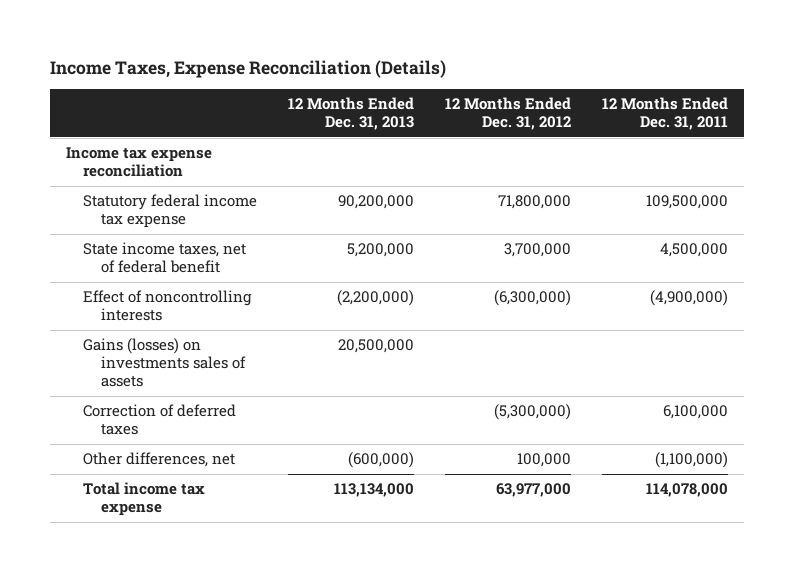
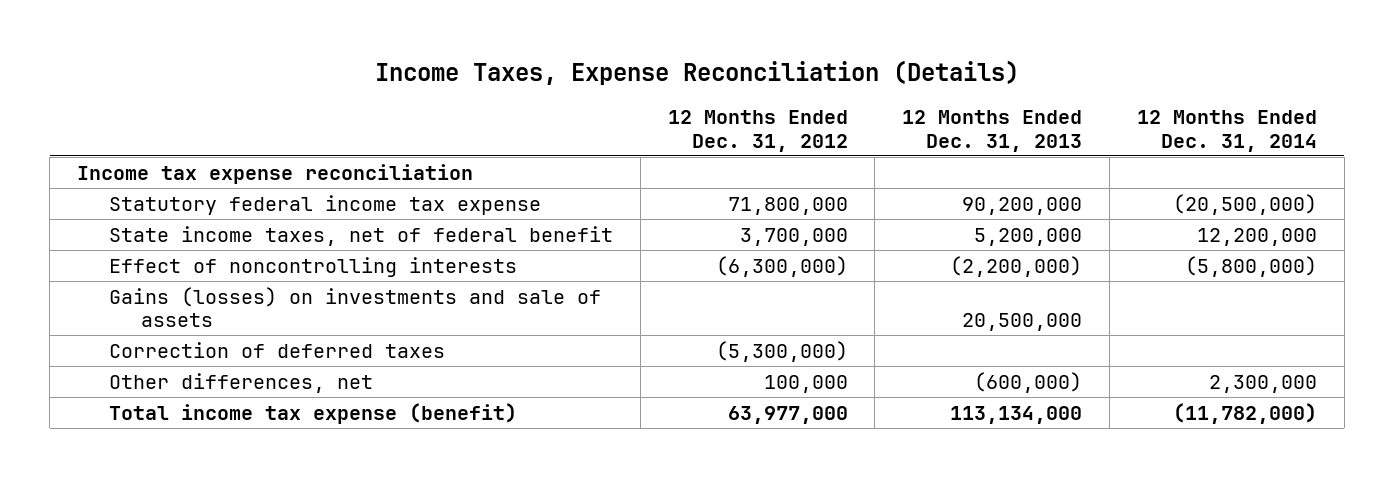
- | 12 Months Ended Dec. 31, 2013 | 12 Months Ended Dec. 31, 2012 | 12 Months Ended Dec. 31, 2011
+ | 12 Months Ended Dec. 31, 2012 | 12 Months Ended Dec. 31, 2013 | 12 Months Ended Dec. 31, 2014
- Gains (losses) on investments sales of assets | 20,500,000 | |
+ Gains (losses) on investments and sale of assets | | 20,500,000 |
- Total income tax expense | 113,134,000 | 63,977,000 | 114,078,000
+ Total income tax expense (benefit) | 63,977,000 | 113,134,000 | (11,782,000)

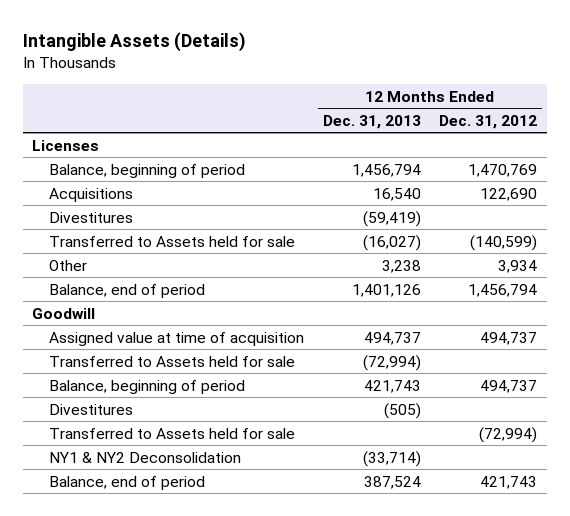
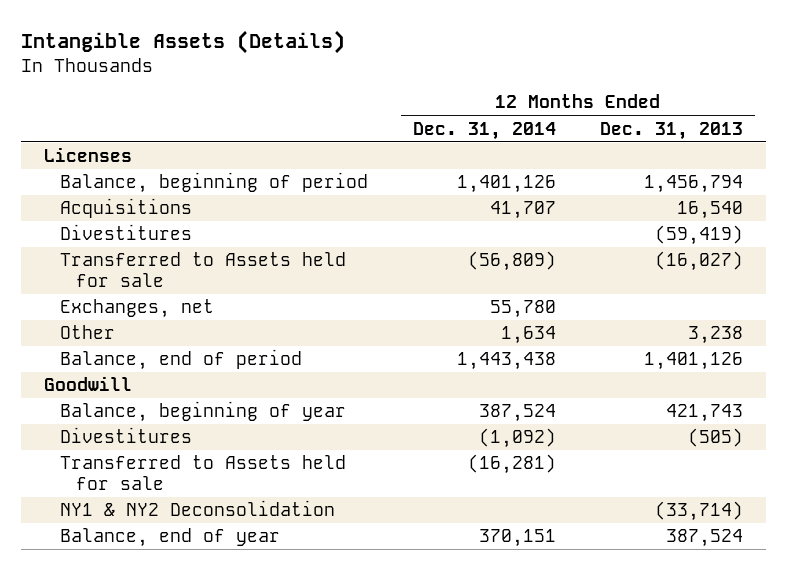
- | 12 Months Ended Dec. 31, 2013 | 12 Months Ended Dec. 31, 2012
+ | 12 Months Ended Dec. 31, 2014 | 12 Months Ended Dec. 31, 2013
+ Exchanges, net | 55,780 |
- Assigned value at time of acquisition | 494,737 | 494,737
- Transferred to Assets held for sale | (72,994) |
- Balance, beginning of period | 421,743 | 494,737
+ Balance, beginning of year | 387,524 | 421,743
- Balance, end of period | 387,524 | 421,743
+ Balance, end of year | 370,151 | 387,524

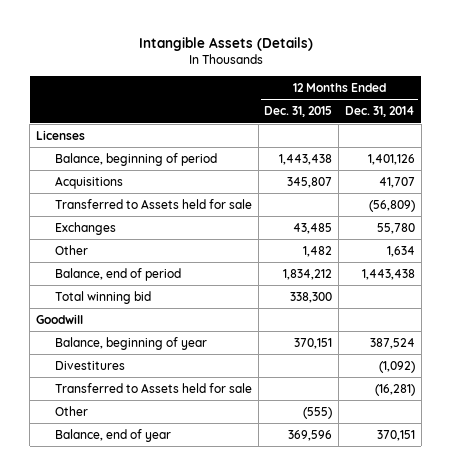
- | 12 Months Ended Dec. 31, 2014 | 12 Months Ended Dec. 31, 2013
+ | 12 Months Ended Dec. 31, 2015 | 12 Months Ended Dec. 31, 2014
- Divestitures | | (59,419)
- Exchanges, net | 55,780 |
+ Exchanges | 43,485 | 55,780
+ Total winning bid | 338,300 |
- NY1 & NY2 Deconsolidation | | (33,714)
+ Other | (555) |

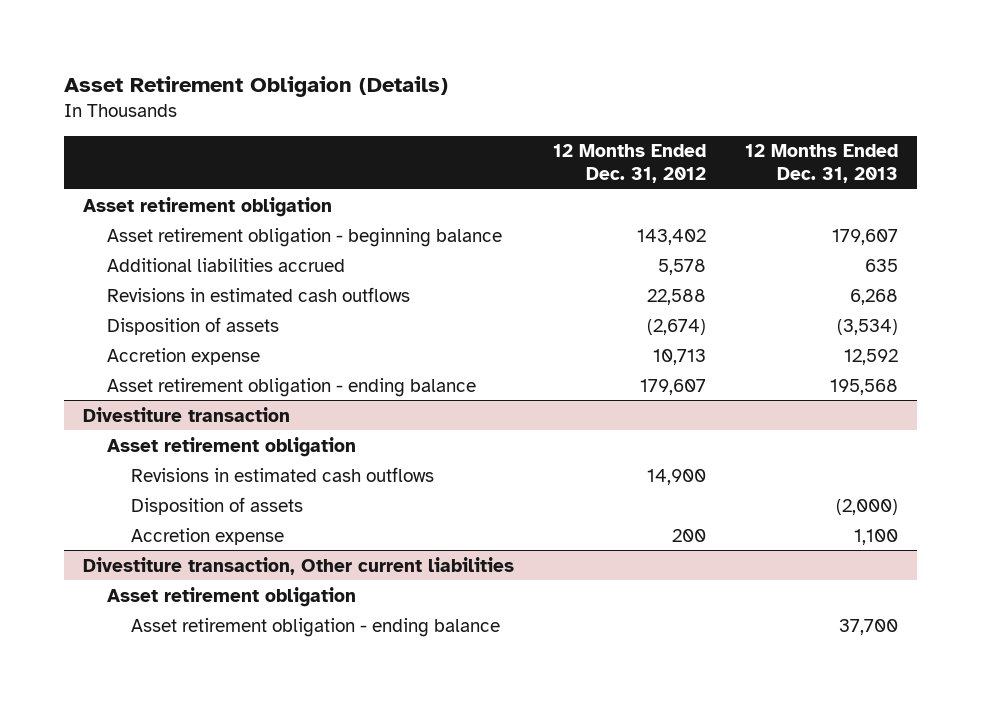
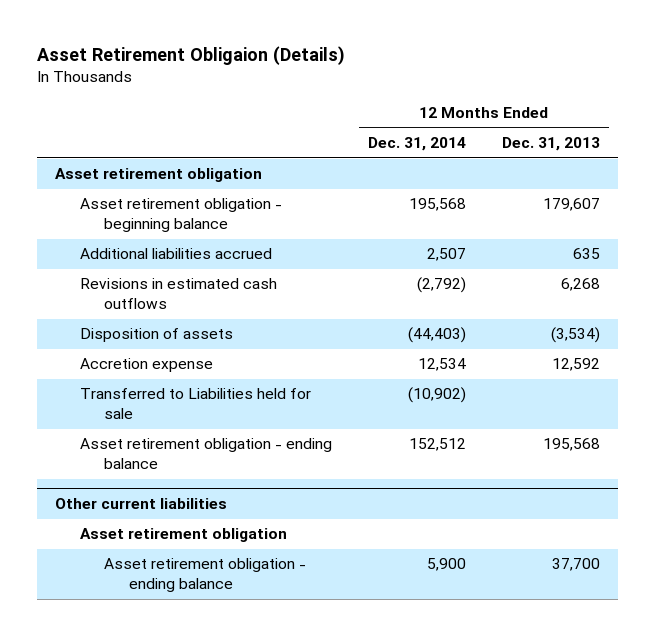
- | 12 Months Ended Dec. 31, 2012 | 12 Months Ended Dec. 31, 2013
+ | 12 Months Ended Dec. 31, 2014 | 12 Months Ended Dec. 31, 2013
+ Transferred to Liabilities held for sale | (10,902) |
- Divestiture transaction
- Asset retirement obligation
- Revisions in estimated cash outflows | 14,900 |
- Disposition of assets | | (2,000)
- Accretion expense | 200 | 1,100
- Divestiture transaction, Other current liabilities
+ Other current liabilities

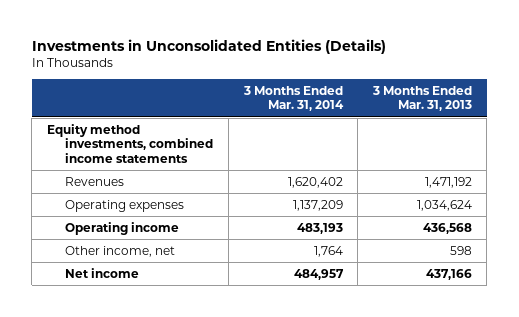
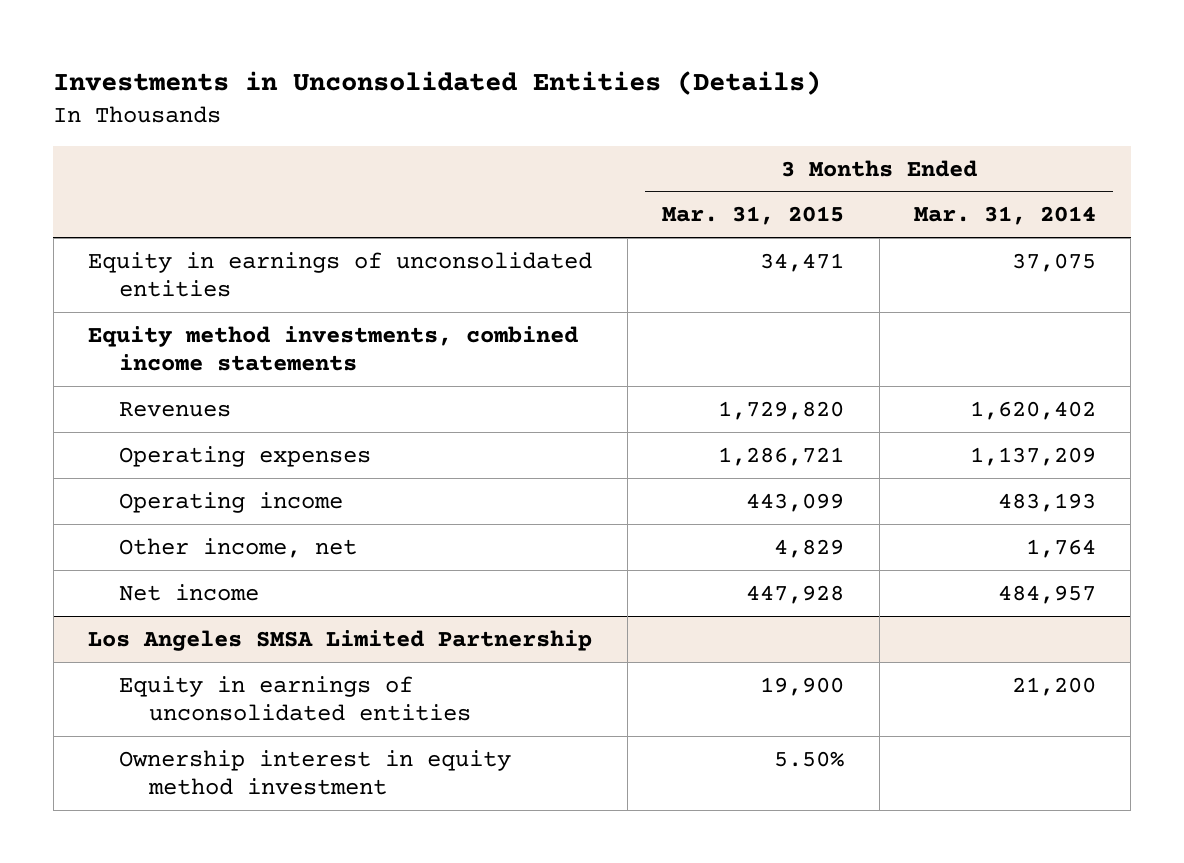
- | 3 Months Ended Mar. 31, 2014 | 3 Months Ended Mar. 31, 2013
+ | 3 Months Ended Mar. 31, 2015 | 3 Months Ended Mar. 31, 2014
+ Equity in earnings of unconsolidated entities | 34,471 | 37,075
+ Los Angeles SMSA Limited Partnership
+ Equity in earnings of unconsolidated entities | 19,900 | 21,200
+ Ownership interest in equity method investment | 5.50% |

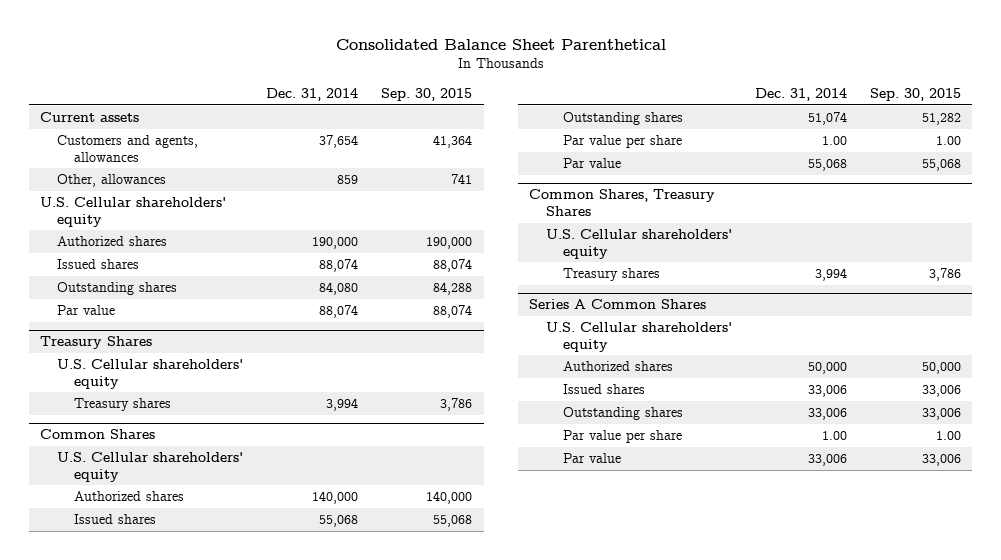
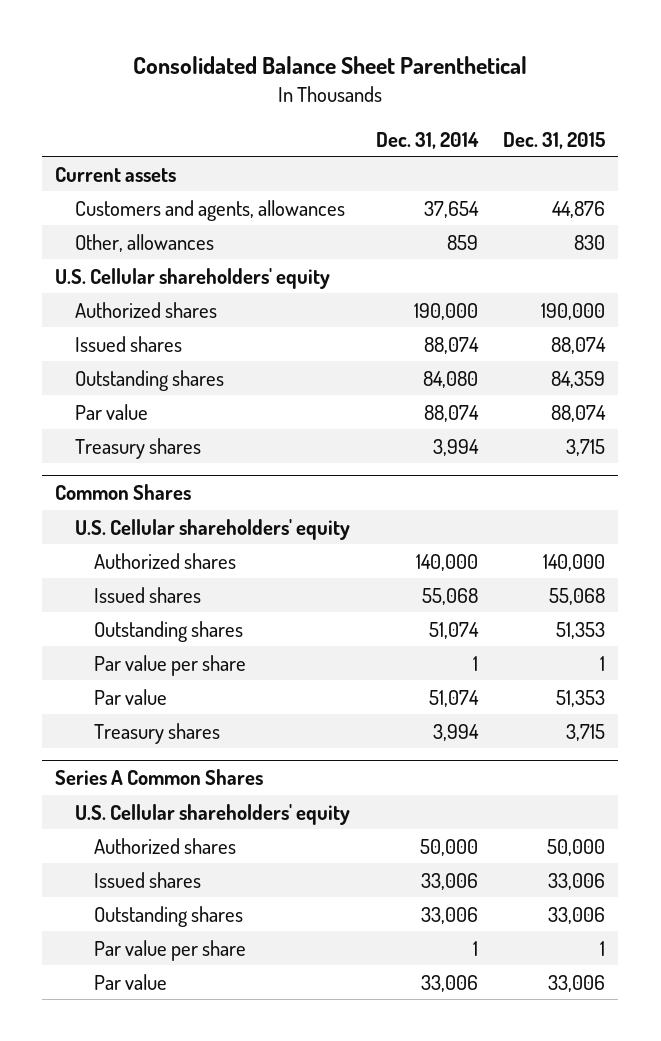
- | Dec. 31, 2014 | Sep. 30, 2015
+ | Dec. 31, 2014 | Dec. 31, 2015
- Treasury Shares
- U.S. Cellular shareholders' equity
@ Common Shares
- Par value per share | 1.00 | 1.00
- Par value | 55,068 | 55,068
- Common Shares, Treasury Shares
- U.S. Cellular shareholders' equity
@ Common Shares
+ Par value per share | 1 | 1
+ Par value | 51,074 | 51,353
@ Series A Common Shares
- Par value per share | 1.00 | 1.00
+ Par value per share | 1 | 1

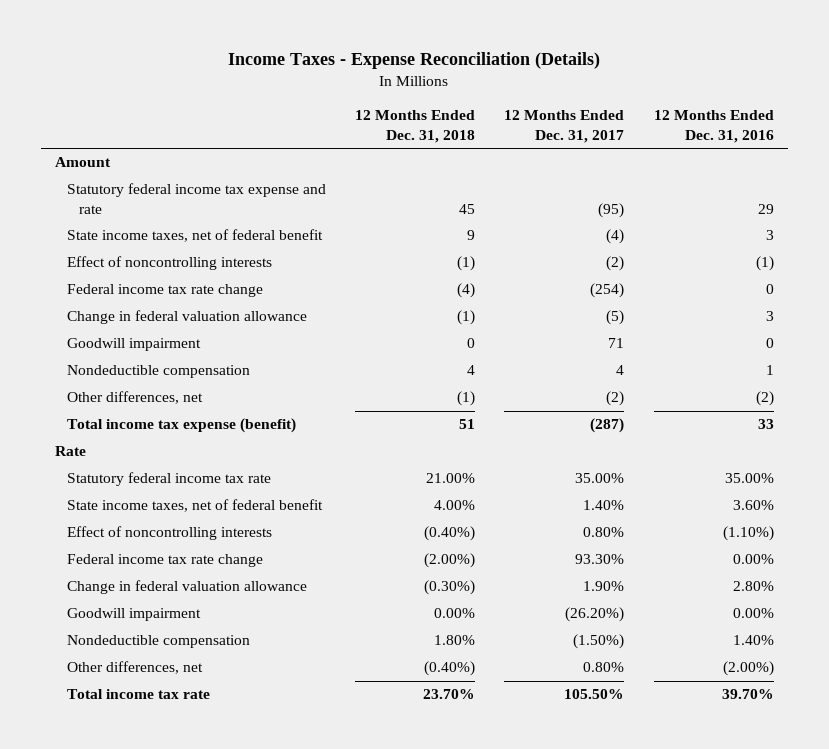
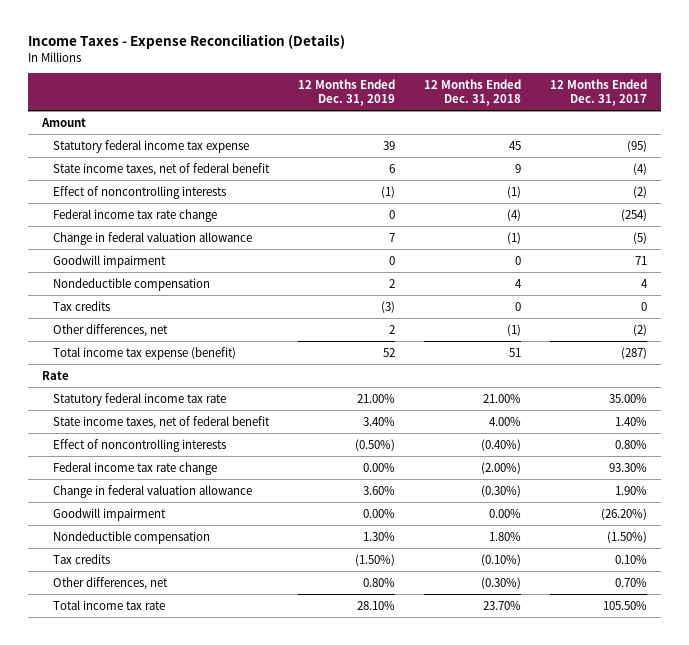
- | 12 Months Ended Dec. 31, 2018 | 12 Months Ended Dec. 31, 2017 | 12 Months Ended Dec. 31, 2016
+ | 12 Months Ended Dec. 31, 2019 | 12 Months Ended Dec. 31, 2018 | 12 Months Ended Dec. 31, 2017
- Statutory federal income tax expense and rate | 45 | (95) | 29
+ Statutory federal income tax expense | 39 | 45 | (95)
+ Tax credits | (3) | 0 | 0
- Other differences, net | (0.40%) | 0.80% | (2.00%)
+ Tax credits | (1.50%) | (0.10%) | 0.10%
+ Other differences, net | 0.80% | (0.30%) | 0.70%

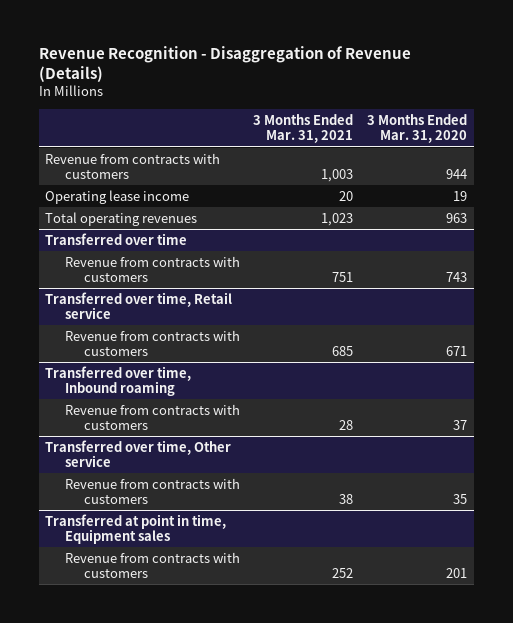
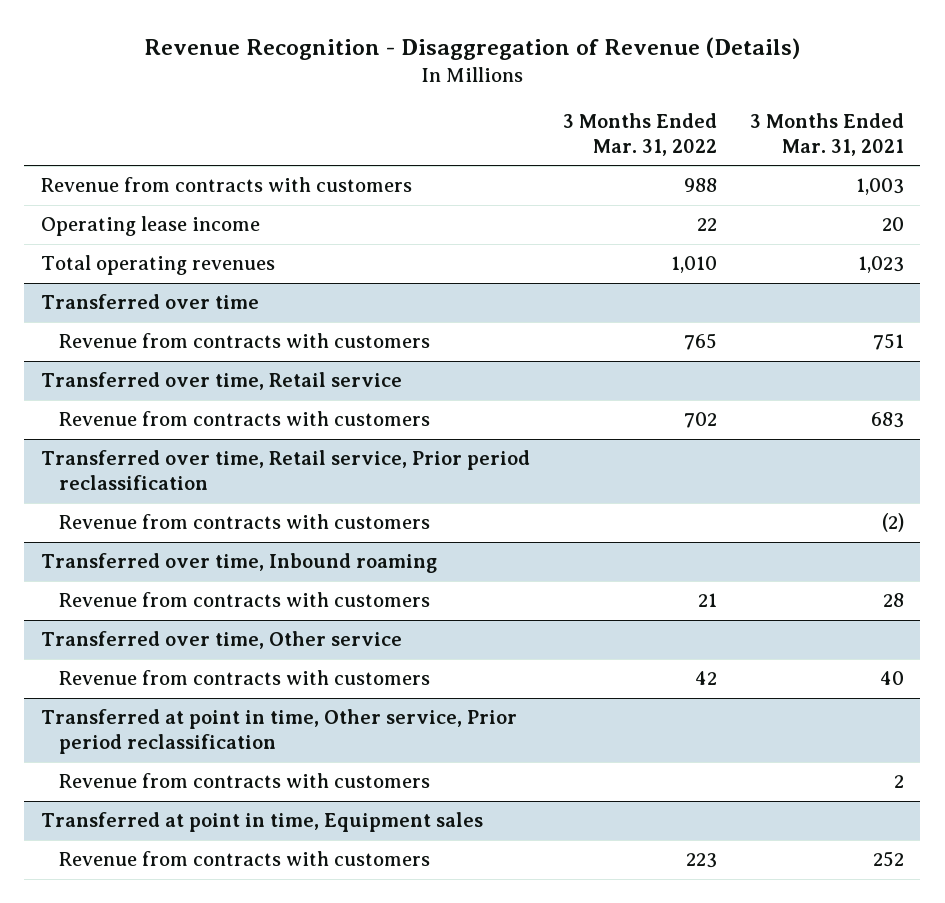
- | 3 Months Ended Mar. 31, 2021 | 3 Months Ended Mar. 31, 2020
+ | 3 Months Ended Mar. 31, 2022 | 3 Months Ended Mar. 31, 2021
@ Transferred over time, Retail service
- Revenue from contracts with customers | 685 | 671
+ Revenue from contracts with customers | 702 | 683
+ Transferred over time, Retail service, Prior period reclassification
+ Revenue from contracts with customers | | (2)
@ Transferred over time, Other service
- Revenue from contracts with customers | 38 | 35
+ Revenue from contracts with customers | 42 | 40
+ Transferred at point in time, Other service, Prior period reclassification
+ Revenue from contracts with customers | | 2

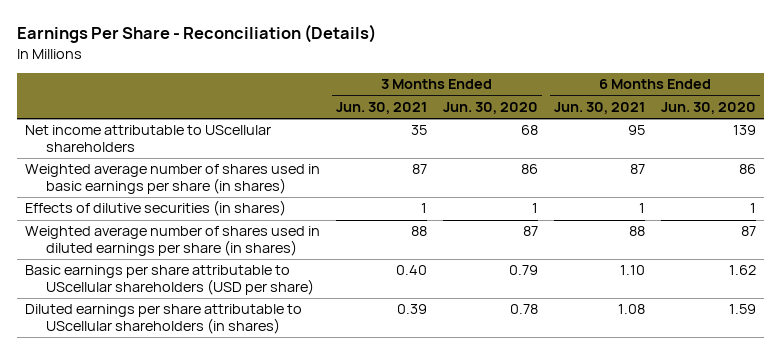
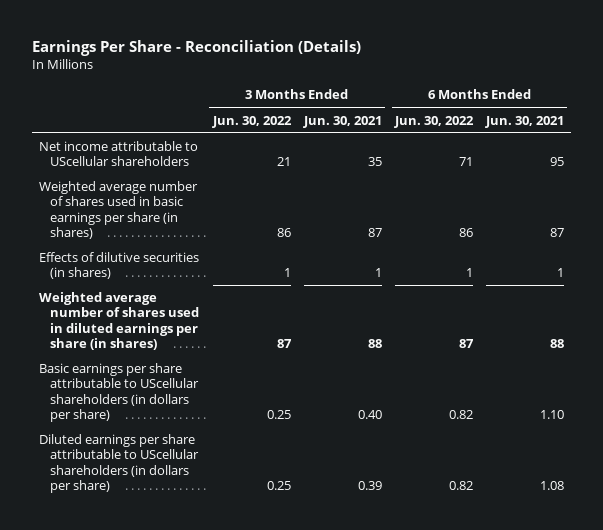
- | 3 Months Ended Jun. 30, 2021 | 3 Months Ended Jun. 30, 2020 | 6 Months Ended Jun. 30, 2021 | 6 Months Ended Jun. 30, 2020
+ | 3 Months Ended Jun. 30, 2022 | 3 Months Ended Jun. 30, 2021 | 6 Months Ended Jun. 30, 2022 | 6 Months Ended Jun. 30, 2021
- Basic earnings per share attributable to UScellular shareholders (USD per share) | 0.40 | 0.79 | 1.10 | 1.62
- Diluted earnings per share attributable to UScellular shareholders (in shares) | 0.39 | 0.78 | 1.08 | 1.59
+ Basic earnings per share attributable to UScellular shareholders (in dollars per share) | 0.25 | 0.40 | 0.82 | 1.10
+ Diluted earnings per share attributable to UScellular shareholders (in dollars per share) | 0.25 | 0.39 | 0.82 | 1.08

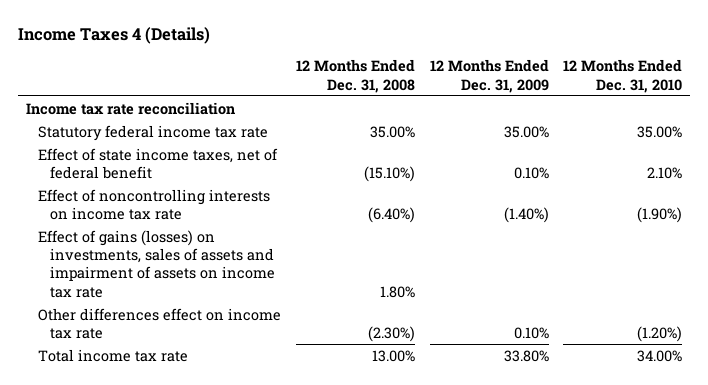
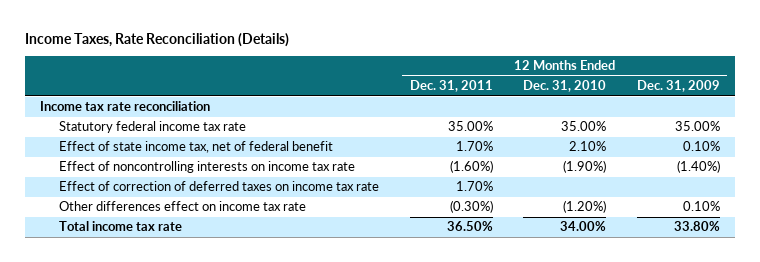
- Income Taxes 4 (Details)
+ Income Taxes, Rate Reconciliation (Details)
- | 12 Months Ended Dec. 31, 2008 | 12 Months Ended Dec. 31, 2009 | 12 Months Ended Dec. 31, 2010
+ | 12 Months Ended Dec. 31, 2011 | 12 Months Ended Dec. 31, 2010 | 12 Months Ended Dec. 31, 2009
- Effect of state income taxes, net of federal benefit | (15.10%) | 0.10% | 2.10%
+ Effect of state income tax, net of federal benefit | 1.70% | 2.10% | 0.10%
- Effect of gains (losses) on investments, sales of assets and impairment of assets on income tax rate | 1.80% | |
+ Effect of correction of deferred taxes on income tax rate | 1.70% | |

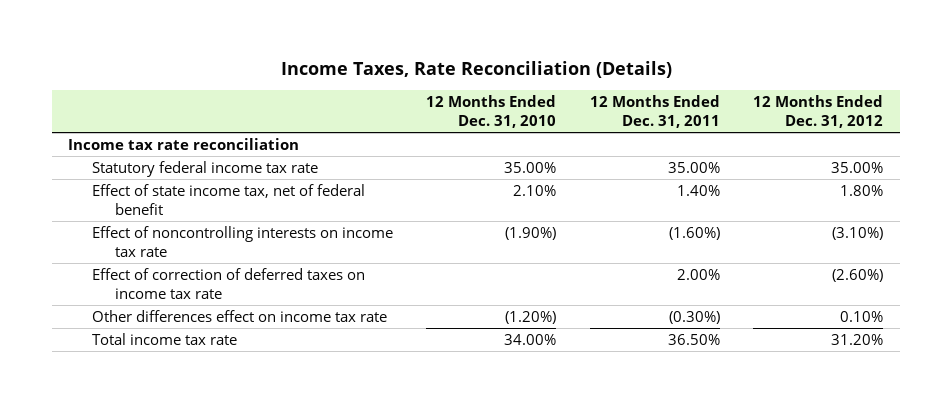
- | 12 Months Ended Dec. 31, 2011 | 12 Months Ended Dec. 31, 2010 | 12 Months Ended Dec. 31, 2009
+ | 12 Months Ended Dec. 31, 2010 | 12 Months Ended Dec. 31, 2011 | 12 Months Ended Dec. 31, 2012
- Effect of state income tax, net of federal benefit | 1.70% | 2.10% | 0.10%
+ Effect of state income tax, net of federal benefit | 2.10% | 1.40% | 1.80%
- Effect of correction of deferred taxes on income tax rate | 1.70% | |
+ Effect of correction of deferred taxes on income tax rate | | 2.00% | (2.60%)

